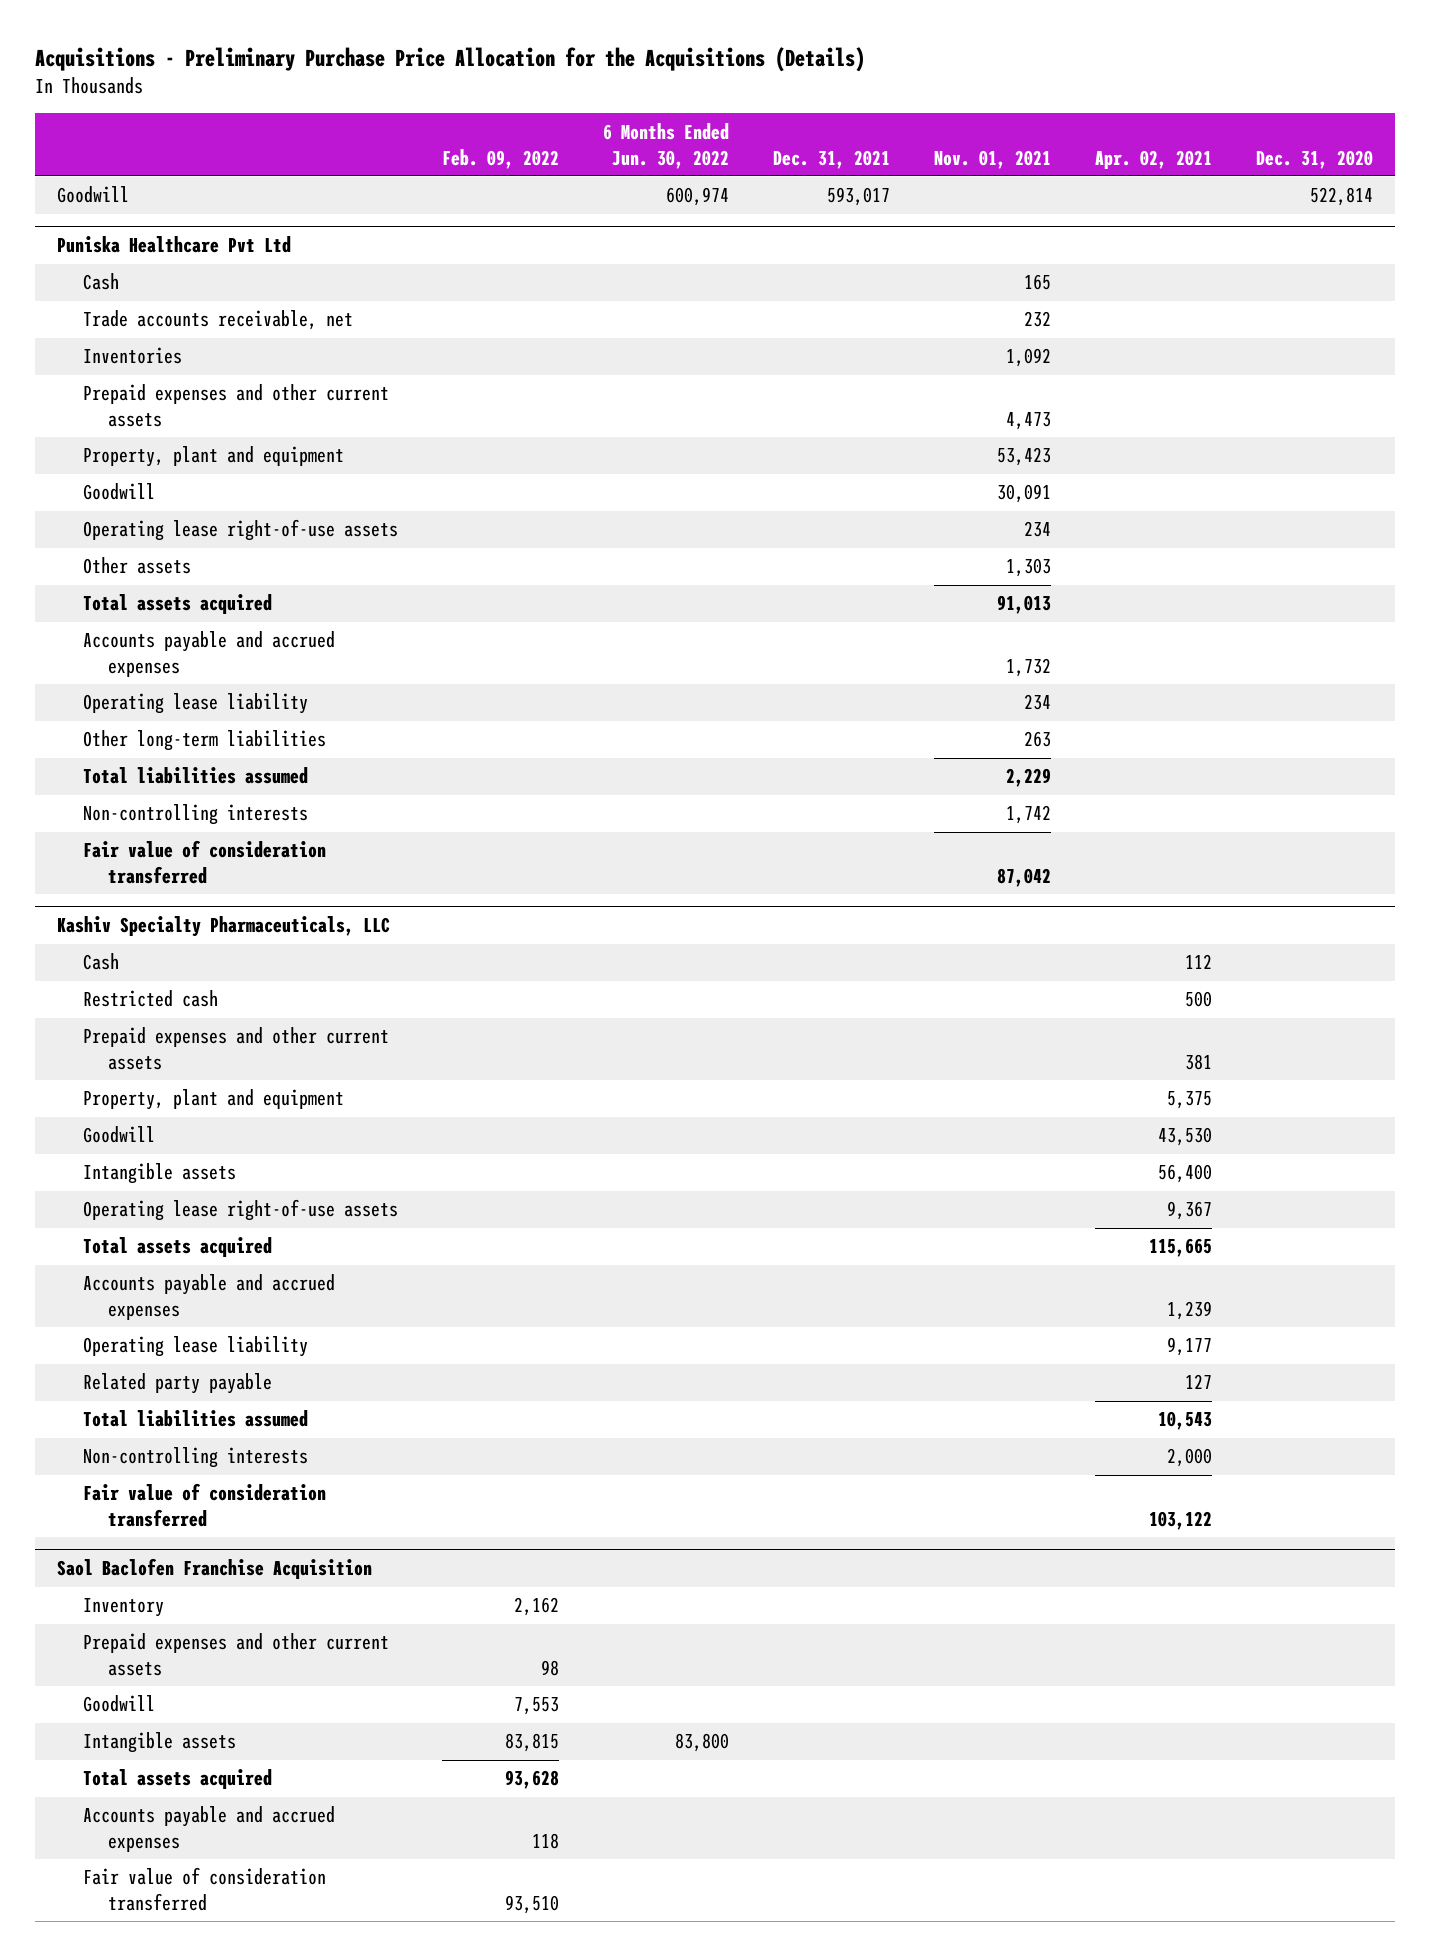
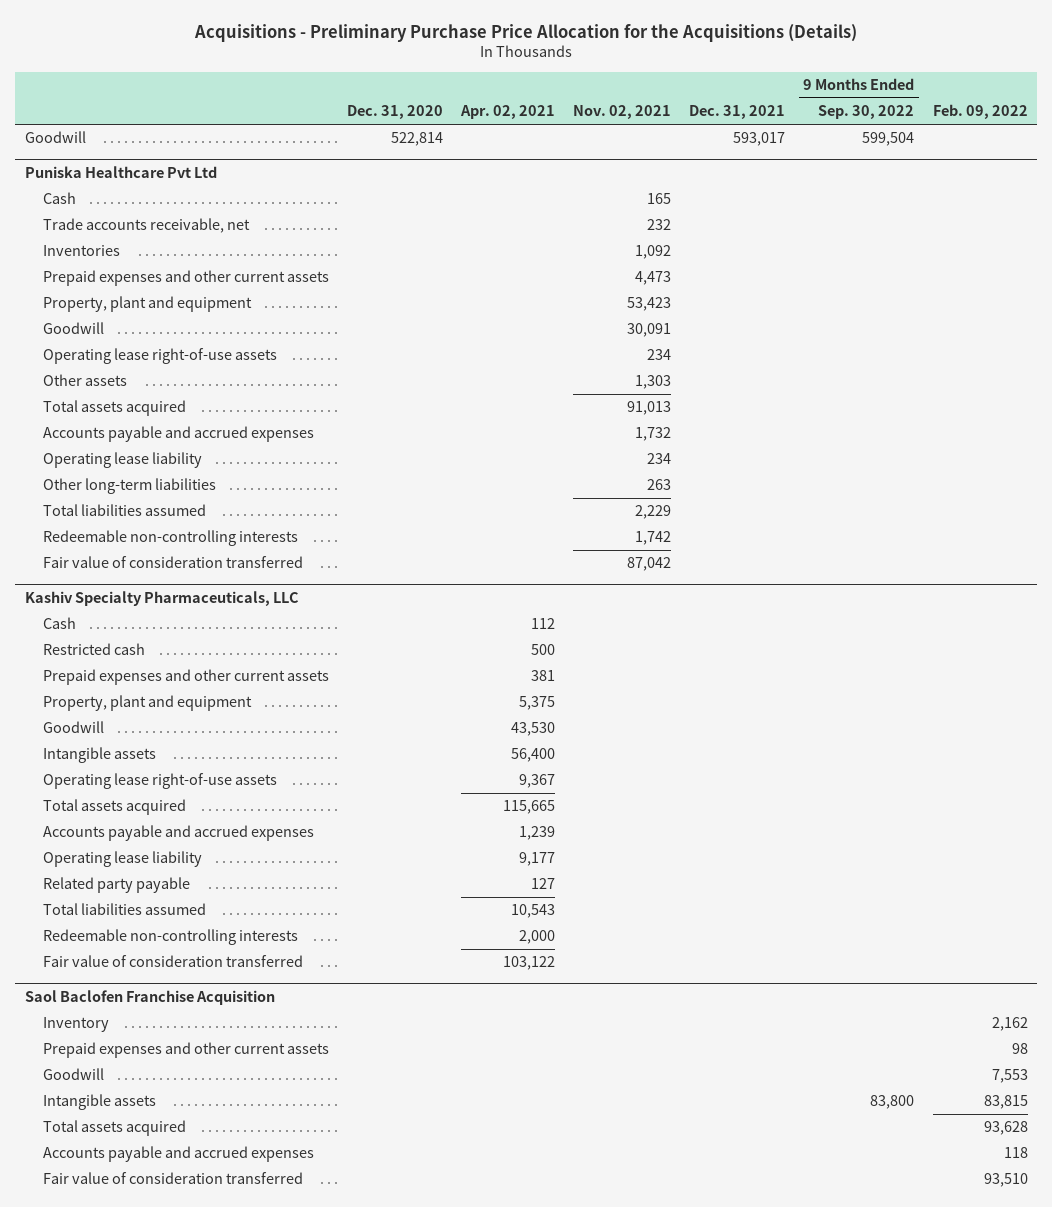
- | Feb. 09, 2022 | 6 Months Ended Jun. 30, 2022 | Dec. 31, 2021 | Nov. 01, 2021 | Apr. 02, 2021 | Dec. 31, 2020
+ | Dec. 31, 2020 | Apr. 02, 2021 | Nov. 02, 2021 | Dec. 31, 2021 | 9 Months Ended Sep. 30, 2022 | Feb. 09, 2022
@ Puniska Healthcare Pvt Ltd
- Non-controlling interests | | | | 1,742 | |
+ Redeemable non-controlling interests | | | 1,742 | | |
@ Kashiv Specialty Pharmaceuticals, LLC
- Non-controlling interests | | | | | 2,000 |
+ Redeemable non-controlling interests | | 2,000 | | | |

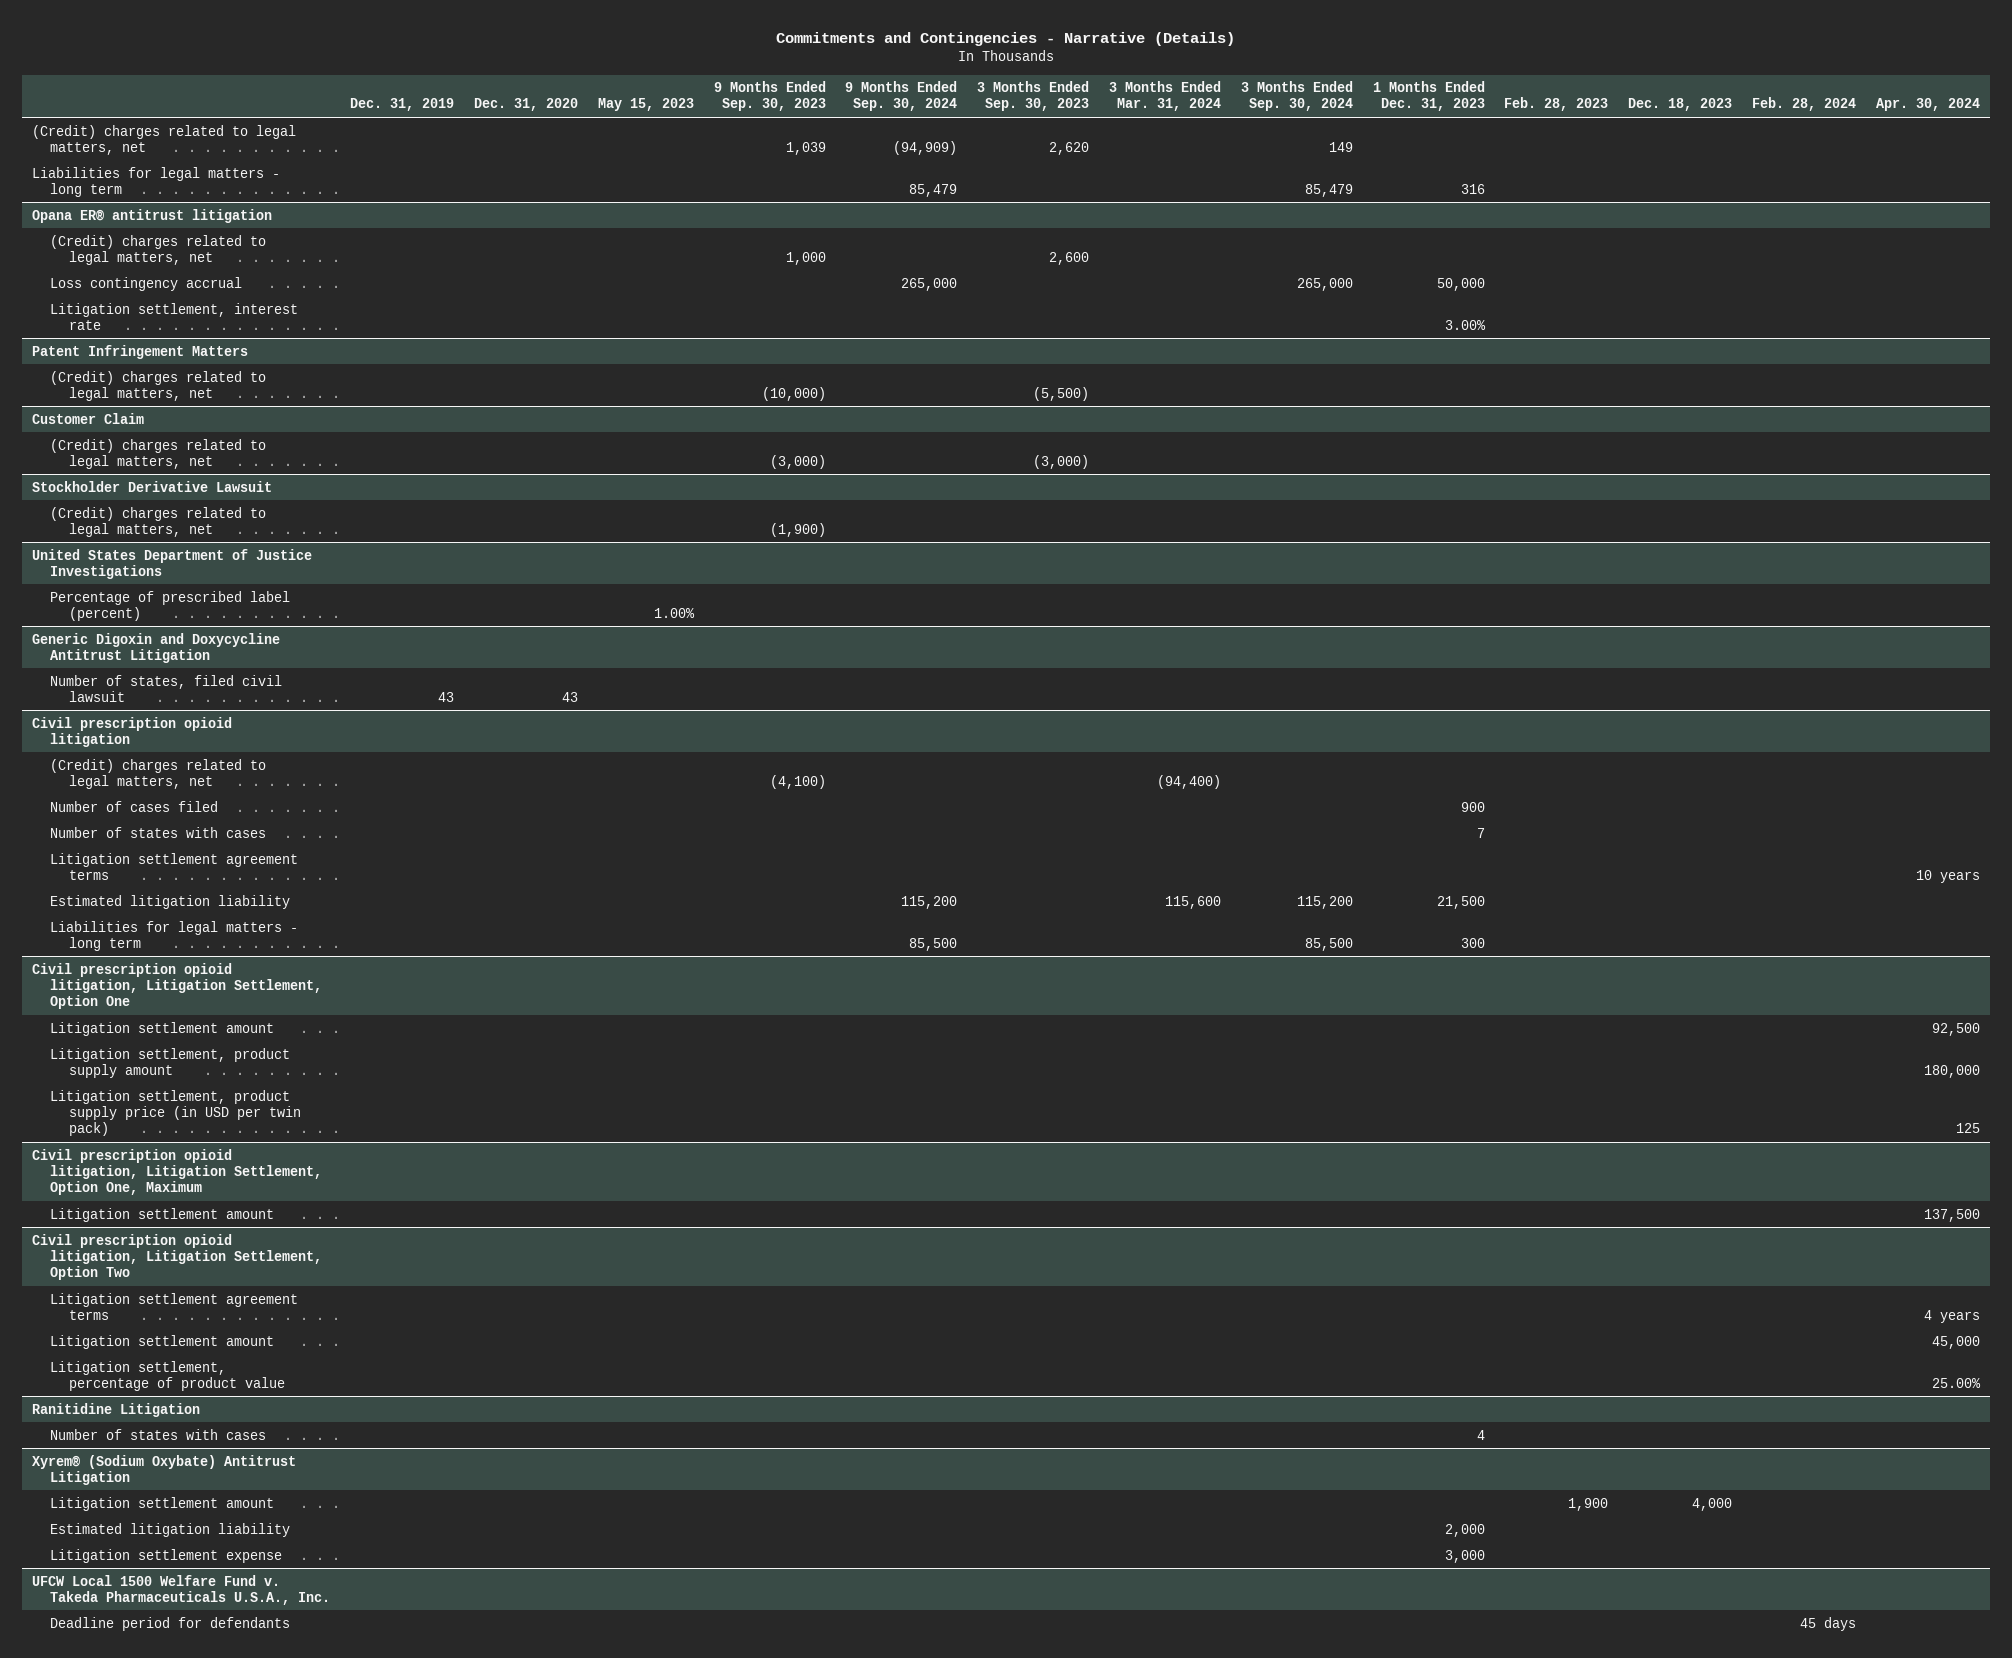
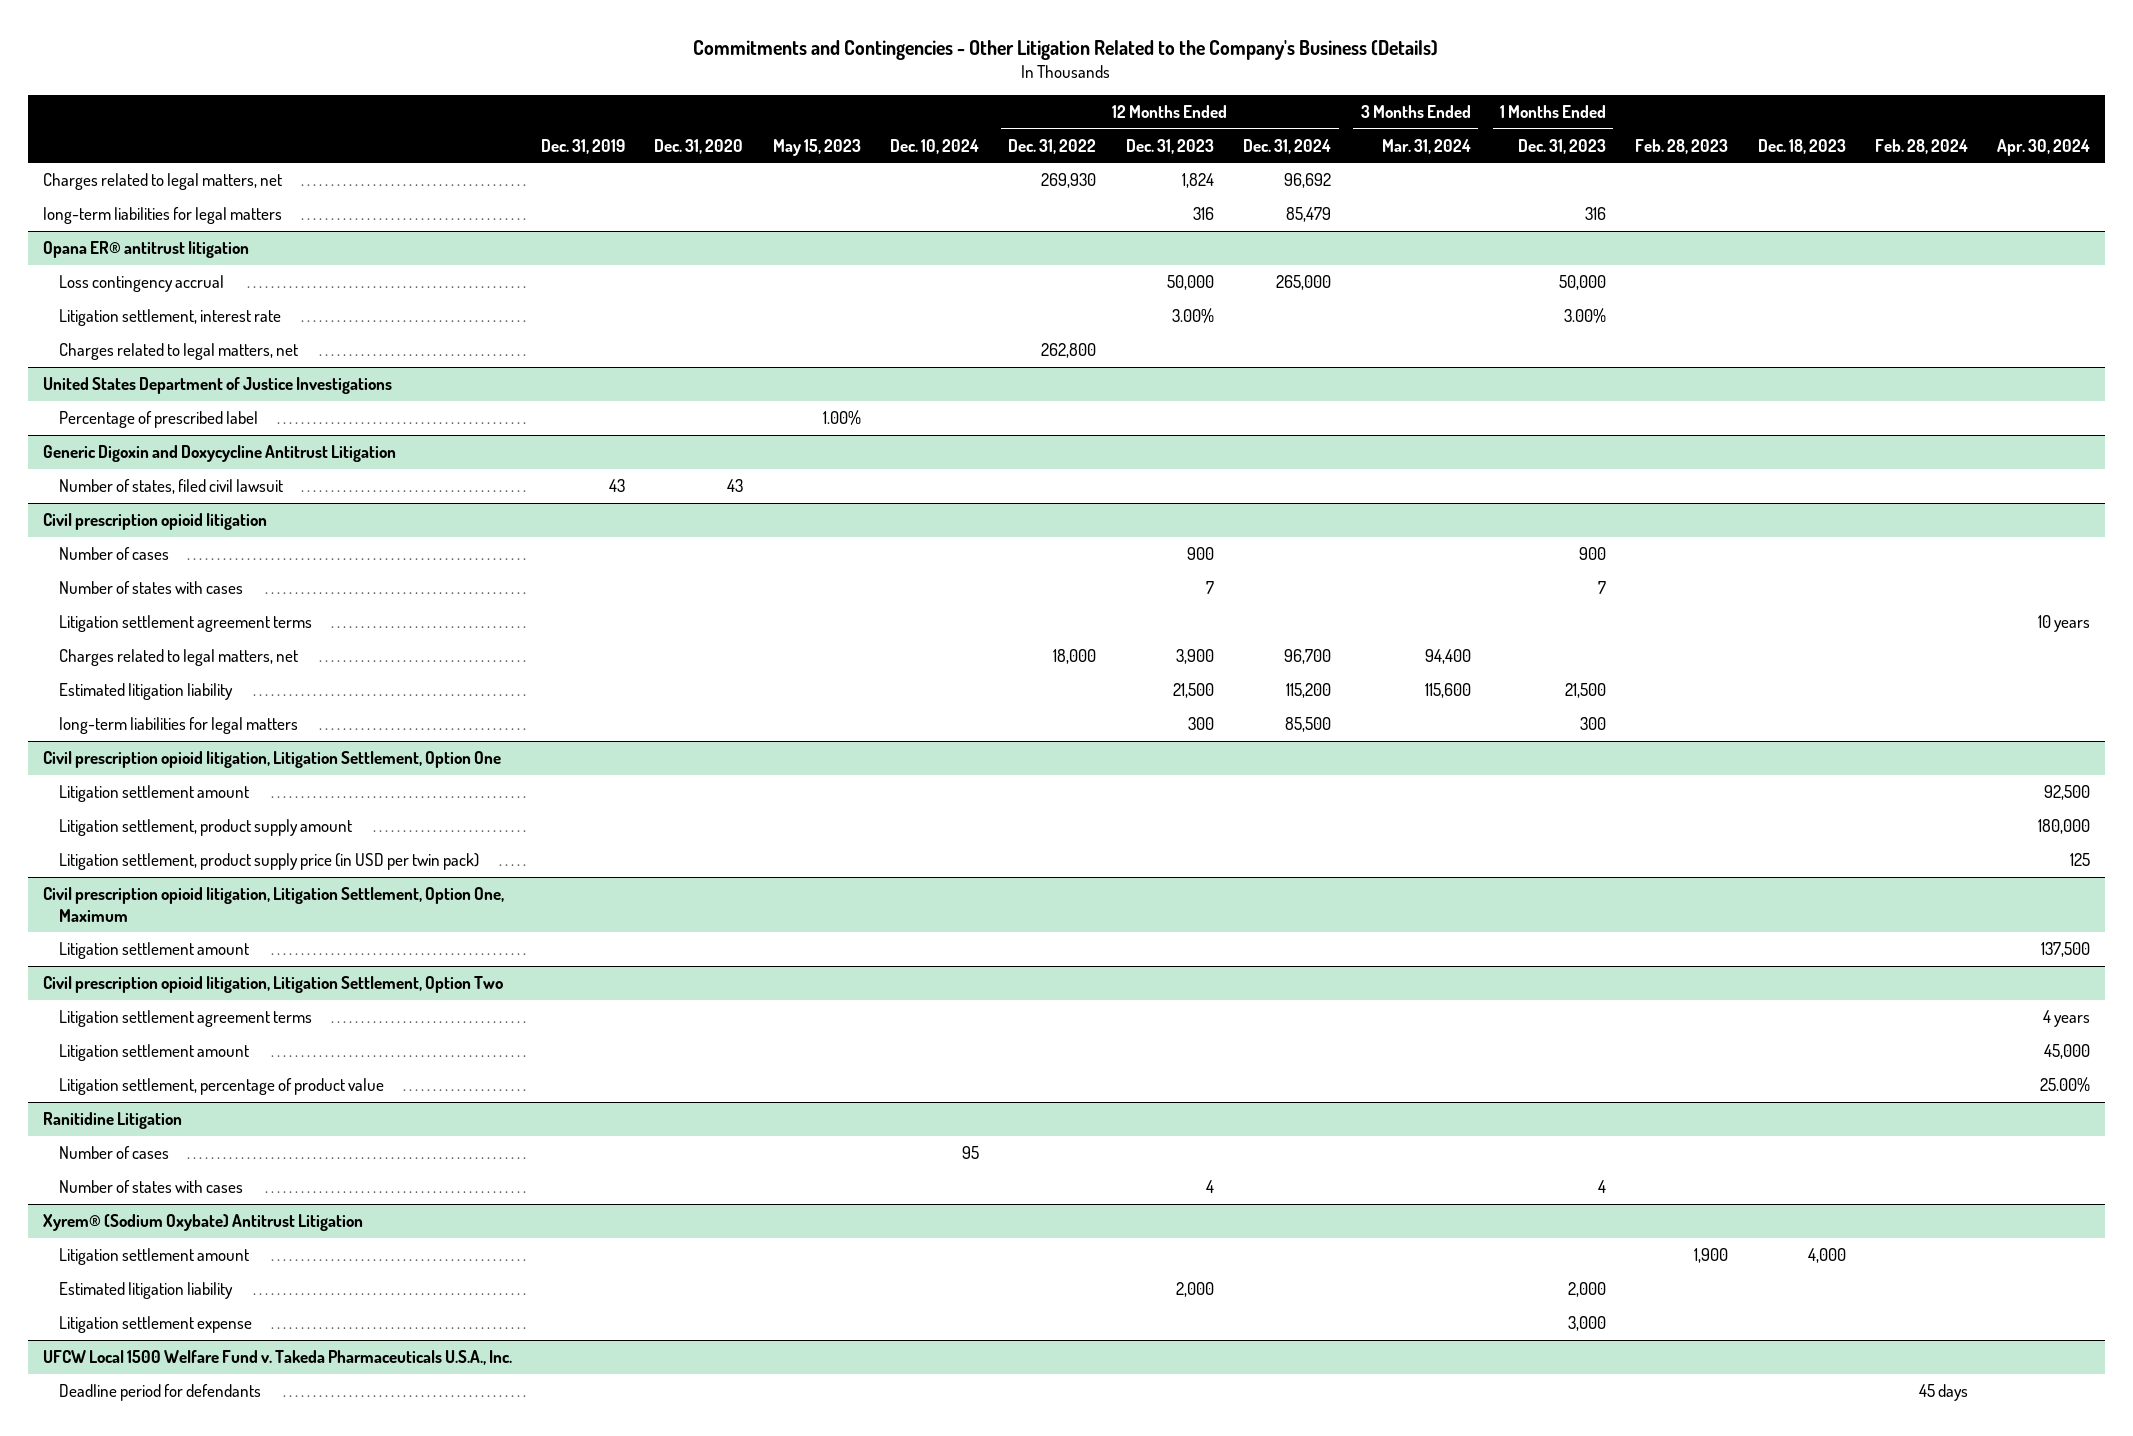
- Commitments and Contingencies - Narrative (Details)
+ Commitments and Contingencies - Other Litigation Related to the Company's Business (Details)
- | Dec. 31, 2019 | Dec. 31, 2020 | May 15, 2023 | 9 Months Ended Sep. 30, 2023 | 9 Months Ended Sep. 30, 2024 | 3 Months Ended Sep. 30, 2023 | 3 Months Ended Mar. 31, 2024 | 3 Months Ended Sep. 30, 2024 | 1 Months Ended Dec. 31, 2023 | Feb. 28, 2023 | Dec. 18, 2023 | Feb. 28, 2024 | Apr. 30, 2024
+ | Dec. 31, 2019 | Dec. 31, 2020 | May 15, 2023 | Dec. 10, 2024 | 12 Months Ended Dec. 31, 2022 | 12 Months Ended Dec. 31, 2023 | 12 Months Ended Dec. 31, 2024 | 3 Months Ended Mar. 31, 2024 | 1 Months Ended Dec. 31, 2023 | Feb. 28, 2023 | Dec. 18, 2023 | Feb. 28, 2024 | Apr. 30, 2024
- (Credit) charges related to legal matters, net | | | | 1,039 | (94,909) | 2,620 | | 149 | | | | |
- Liabilities for legal matters - long term | | | | | 85,479 | | | 85,479 | 316 | | | |
+ Charges related to legal matters, net | | | | | 269,930 | 1,824 | 96,692 | | | | | |
+ long-term liabilities for legal matters | | | | | | 316 | 85,479 | | 316 | | | |
@ Opana ER® antitrust litigation
- (Credit) charges related to legal matters, net | | | | 1,000 | | 2,600 | | | | | | |
- Patent Infringement Matters
- (Credit) charges related to legal matters, net | | | | (10,000) | | (5,500) | | | | | | |
- Customer Claim
- (Credit) charges related to legal matters, net | | | | (3,000) | | (3,000) | | | | | | |
- Stockholder Derivative Lawsuit
- (Credit) charges related to legal matters, net | | | | (1,900) | | | | | | | | |
@ Opana ER® antitrust litigation
+ Charges related to legal matters, net | | | | | 262,800 | | | | | | | |
@ United States Department of Justice Investigations
- Percentage of prescribed label (percent) | | | 1.00% | | | | | | | | | |
+ Percentage of prescribed label | | | 1.00% | | | | | | | | | |
@ Civil prescription opioid litigation
- (Credit) charges related to legal matters, net | | | | (4,100) | | | (94,400) | | | | | |
- Number of cases filed | | | | | | | | | 900 | | | |
+ Number of cases | | | | | | 900 | | | 900 | | | |
+ Charges related to legal matters, net | | | | | 18,000 | 3,900 | 96,700 | 94,400 | | | | |
- Liabilities for legal matters - long term | | | | | 85,500 | | | 85,500 | 300 | | | |
+ long-term liabilities for legal matters | | | | | | 300 | 85,500 | | 300 | | | |
@ Ranitidine Litigation
+ Number of cases | | | | 95 | | | | | | | | |

